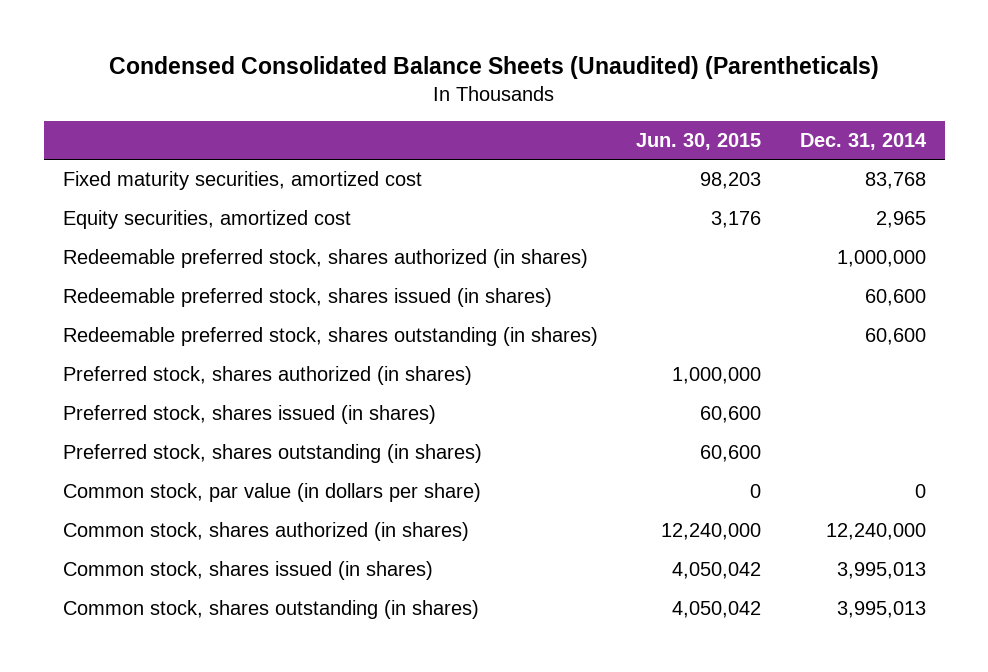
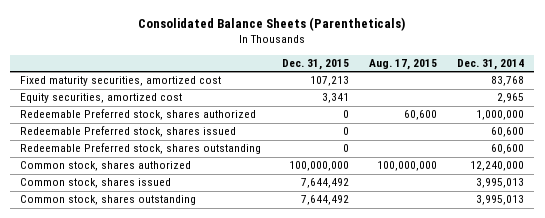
- Condensed Consolidated Balance Sheets (Unaudited) (Parentheticals)
+ Consolidated Balance Sheets (Parentheticals)
- | Jun. 30, 2015 | Dec. 31, 2014
+ | Dec. 31, 2015 | Aug. 17, 2015 | Dec. 31, 2014
- Redeemable preferred stock, shares authorized (in shares) | | 1,000,000
- Redeemable preferred stock, shares issued (in shares) | | 60,600
- Redeemable preferred stock, shares outstanding (in shares) | | 60,600
- Preferred stock, shares authorized (in shares) | 1,000,000 |
- Preferred stock, shares issued (in shares) | 60,600 |
- Preferred stock, shares outstanding (in shares) | 60,600 |
- Common stock, par value (in dollars per share) | 0 | 0
- Common stock, shares authorized (in shares) | 12,240,000 | 12,240,000
- Common stock, shares issued (in shares) | 4,050,042 | 3,995,013
- Common stock, shares outstanding (in shares) | 4,050,042 | 3,995,013
+ Redeemable Preferred stock, shares authorized | 0 | 60,600 | 1,000,000
+ Redeemable Preferred stock, shares issued | 0 | | 60,600
+ Redeemable Preferred stock, shares outstanding | 0 | | 60,600
+ Common stock, shares authorized | 100,000,000 | 100,000,000 | 12,240,000
+ Common stock, shares issued | 7,644,492 | | 3,995,013
+ Common stock, shares outstanding | 7,644,492 | | 3,995,013

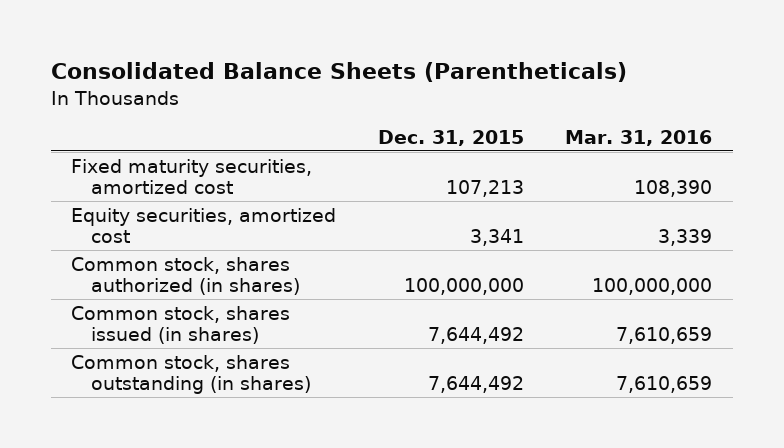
- | Dec. 31, 2015 | Aug. 17, 2015 | Dec. 31, 2014
+ | Dec. 31, 2015 | Mar. 31, 2016
- Redeemable Preferred stock, shares authorized | 0 | 60,600 | 1,000,000
- Redeemable Preferred stock, shares issued | 0 | | 60,600
- Redeemable Preferred stock, shares outstanding | 0 | | 60,600
- Common stock, shares authorized | 100,000,000 | 100,000,000 | 12,240,000
- Common stock, shares issued | 7,644,492 | | 3,995,013
- Common stock, shares outstanding | 7,644,492 | | 3,995,013
+ Common stock, shares authorized (in shares) | 100,000,000 | 100,000,000
+ Common stock, shares issued (in shares) | 7,644,492 | 7,610,659
+ Common stock, shares outstanding (in shares) | 7,644,492 | 7,610,659

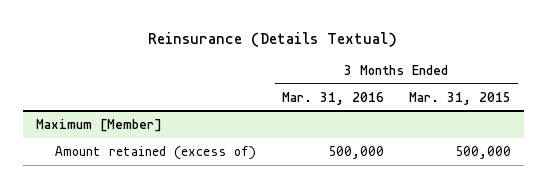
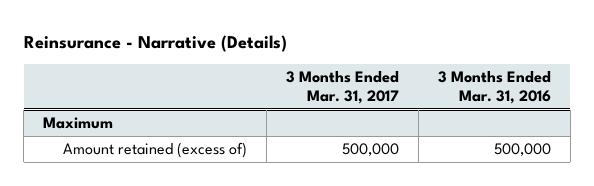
- Reinsurance (Details Textual)
+ Reinsurance - Narrative (Details)
- | 3 Months Ended Mar. 31, 2016 | 3 Months Ended Mar. 31, 2015
+ | 3 Months Ended Mar. 31, 2017 | 3 Months Ended Mar. 31, 2016
- Maximum [Member]
+ Maximum

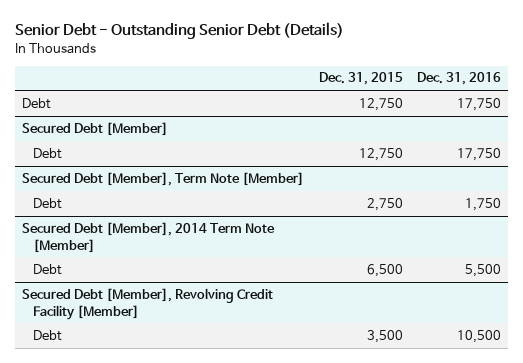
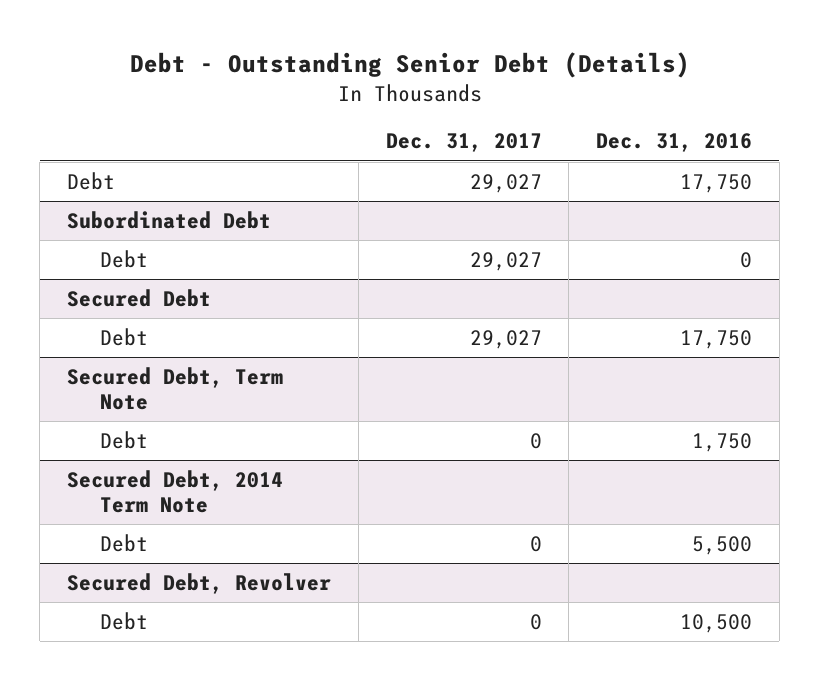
- Senior Debt - Outstanding Senior Debt (Details)
+ Debt - Outstanding Senior Debt (Details)
- | Dec. 31, 2015 | Dec. 31, 2016
+ | Dec. 31, 2017 | Dec. 31, 2016
- Secured Debt [Member]
+ Subordinated Debt
+ Debt | 29,027 | 0
+ Secured Debt
- Secured Debt [Member], Term Note [Member]
+ Secured Debt, Term Note
- Secured Debt [Member], 2014 Term Note [Member]
+ Secured Debt, 2014 Term Note
- Secured Debt [Member], Revolving Credit Facility [Member]
+ Secured Debt, Revolver

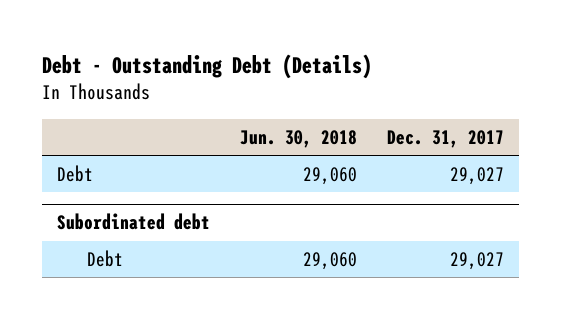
- Debt - Outstanding Senior Debt (Details)
+ Debt - Outstanding Debt (Details)
- | Dec. 31, 2017 | Dec. 31, 2016
+ | Jun. 30, 2018 | Dec. 31, 2017
- Subordinated Debt
- Debt | 29,027 | 0
- Secured Debt
+ Subordinated debt
- Secured Debt, Term Note
- Debt | 0 | 1,750
- Secured Debt, 2014 Term Note
- Debt | 0 | 5,500
- Secured Debt, Revolver
- Debt | 0 | 10,500

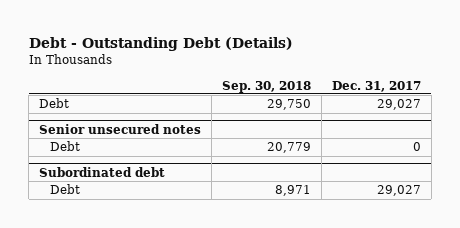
- | Jun. 30, 2018 | Dec. 31, 2017
+ | Sep. 30, 2018 | Dec. 31, 2017
+ Senior unsecured notes
+ Debt | 20,779 | 0

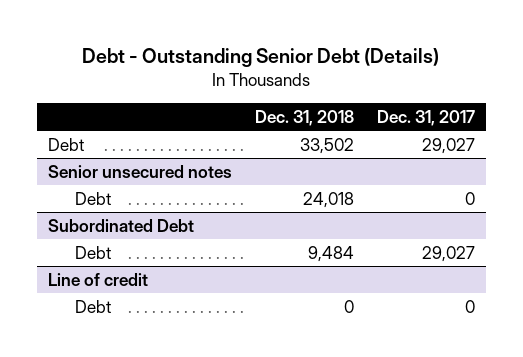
- Debt - Outstanding Debt (Details)
+ Debt - Outstanding Senior Debt (Details)
- | Sep. 30, 2018 | Dec. 31, 2017
+ | Dec. 31, 2018 | Dec. 31, 2017
- Subordinated debt
+ Subordinated Debt
+ Line of credit
+ Debt | 0 | 0

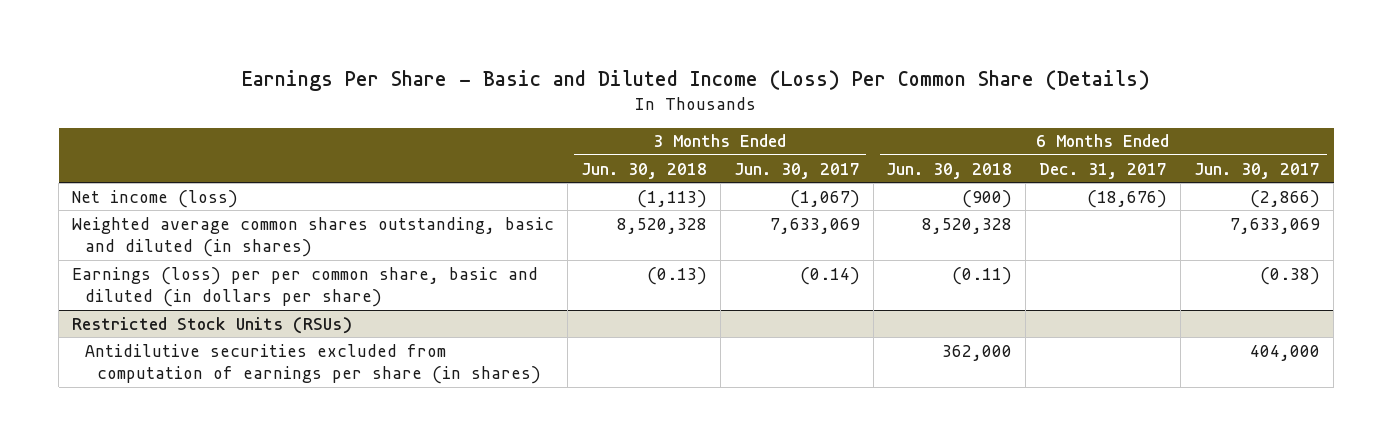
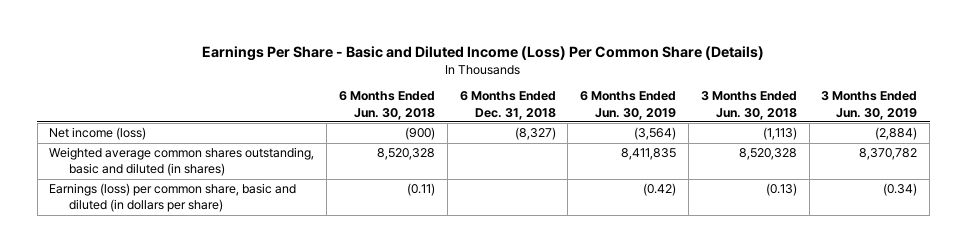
- | 3 Months Ended Jun. 30, 2018 | 3 Months Ended Jun. 30, 2017 | 6 Months Ended Jun. 30, 2018 | 6 Months Ended Dec. 31, 2017 | 6 Months Ended Jun. 30, 2017
+ | 6 Months Ended Jun. 30, 2018 | 6 Months Ended Dec. 31, 2018 | 6 Months Ended Jun. 30, 2019 | 3 Months Ended Jun. 30, 2018 | 3 Months Ended Jun. 30, 2019
- Earnings (loss) per per common share, basic and diluted (in dollars per share) | (0.13) | (0.14) | (0.11) | | (0.38)
- Restricted Stock Units (RSUs)
- Antidilutive securities excluded from computation of earnings per share (in shares) | | | 362,000 | | 404,000
+ Earnings (loss) per common share, basic and diluted (in dollars per share) | (0.11) | | (0.42) | (0.13) | (0.34)

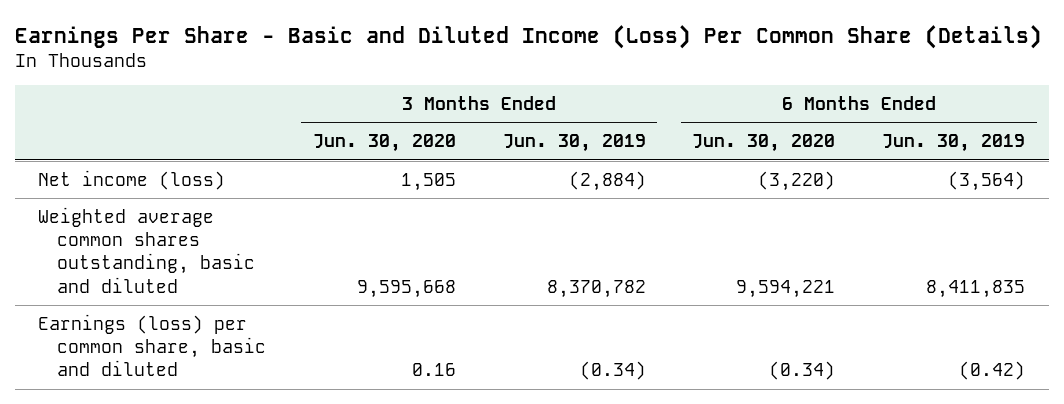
- | 6 Months Ended Jun. 30, 2018 | 6 Months Ended Dec. 31, 2018 | 6 Months Ended Jun. 30, 2019 | 3 Months Ended Jun. 30, 2018 | 3 Months Ended Jun. 30, 2019
+ | 3 Months Ended Jun. 30, 2020 | 3 Months Ended Jun. 30, 2019 | 6 Months Ended Jun. 30, 2020 | 6 Months Ended Jun. 30, 2019
- Weighted average common shares outstanding, basic and diluted (in shares) | 8,520,328 | | 8,411,835 | 8,520,328 | 8,370,782
- Earnings (loss) per common share, basic and diluted (in dollars per share) | (0.11) | | (0.42) | (0.13) | (0.34)
+ Weighted average common shares outstanding, basic and diluted | 9,595,668 | 8,370,782 | 9,594,221 | 8,411,835
+ Earnings (loss) per common share, basic and diluted | 0.16 | (0.34) | (0.34) | (0.42)

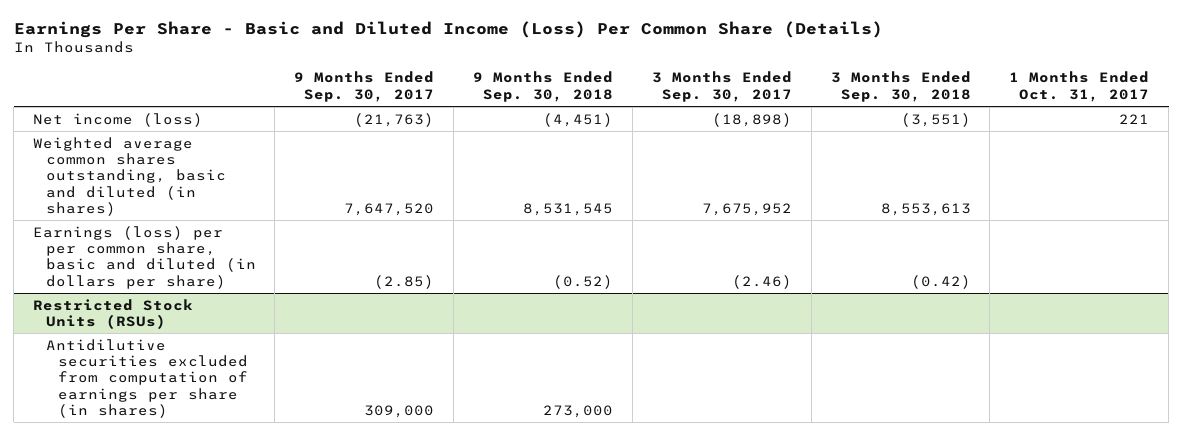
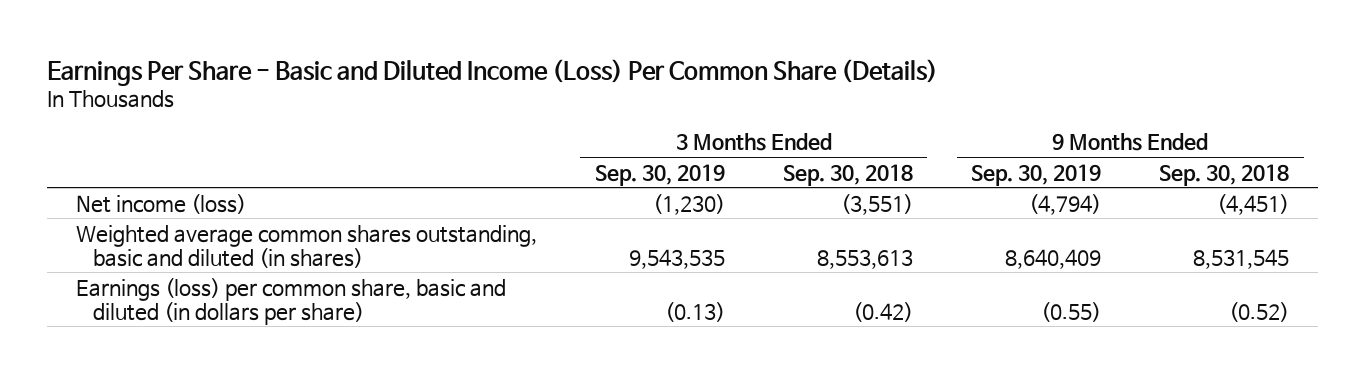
- | 9 Months Ended Sep. 30, 2017 | 9 Months Ended Sep. 30, 2018 | 3 Months Ended Sep. 30, 2017 | 3 Months Ended Sep. 30, 2018 | 1 Months Ended Oct. 31, 2017
+ | 3 Months Ended Sep. 30, 2019 | 3 Months Ended Sep. 30, 2018 | 9 Months Ended Sep. 30, 2019 | 9 Months Ended Sep. 30, 2018
- Earnings (loss) per per common share, basic and diluted (in dollars per share) | (2.85) | (0.52) | (2.46) | (0.42) |
- Restricted Stock Units (RSUs)
- Antidilutive securities excluded from computation of earnings per share (in shares) | 309,000 | 273,000 | | |
+ Earnings (loss) per common share, basic and diluted (in dollars per share) | (0.13) | (0.42) | (0.55) | (0.52)

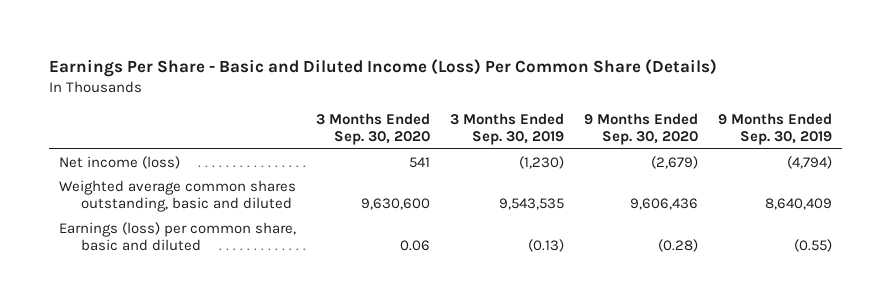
- | 3 Months Ended Sep. 30, 2019 | 3 Months Ended Sep. 30, 2018 | 9 Months Ended Sep. 30, 2019 | 9 Months Ended Sep. 30, 2018
+ | 3 Months Ended Sep. 30, 2020 | 3 Months Ended Sep. 30, 2019 | 9 Months Ended Sep. 30, 2020 | 9 Months Ended Sep. 30, 2019
- Weighted average common shares outstanding, basic and diluted (in shares) | 9,543,535 | 8,553,613 | 8,640,409 | 8,531,545
- Earnings (loss) per common share, basic and diluted (in dollars per share) | (0.13) | (0.42) | (0.55) | (0.52)
+ Weighted average common shares outstanding, basic and diluted | 9,630,600 | 9,543,535 | 9,606,436 | 8,640,409
+ Earnings (loss) per common share, basic and diluted | 0.06 | (0.13) | (0.28) | (0.55)

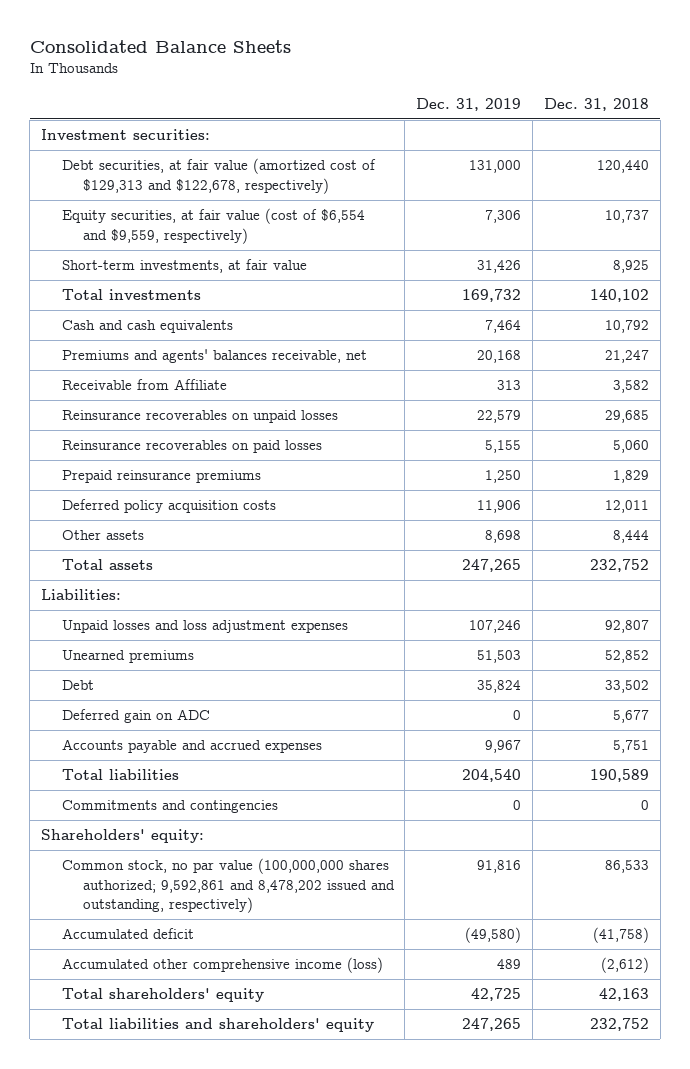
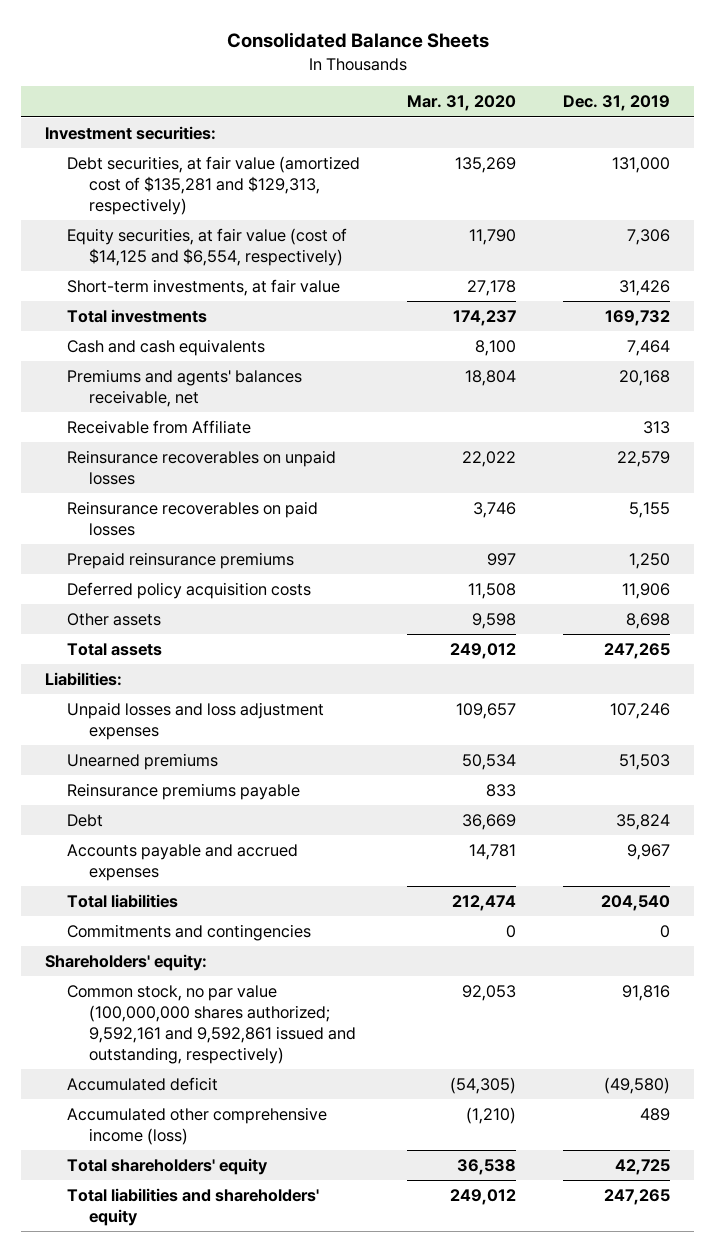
- | Dec. 31, 2019 | Dec. 31, 2018
+ | Mar. 31, 2020 | Dec. 31, 2019
- Debt securities, at fair value (amortized cost of $129,313 and $122,678, respectively) | 131,000 | 120,440
- Equity securities, at fair value (cost of $6,554 and $9,559, respectively) | 7,306 | 10,737
+ Debt securities, at fair value (amortized cost of $135,281 and $129,313, respectively) | 135,269 | 131,000
+ Equity securities, at fair value (cost of $14,125 and $6,554, respectively) | 11,790 | 7,306
+ Reinsurance premiums payable | 833 |
- Deferred gain on ADC | 0 | 5,677
- Common stock, no par value (100,000,000 shares authorized; 9,592,861 and 8,478,202 issued and outstanding, respectively) | 91,816 | 86,533
+ Common stock, no par value (100,000,000 shares authorized; 9,592,161 and 9,592,861 issued and outstanding, respectively) | 92,053 | 91,816

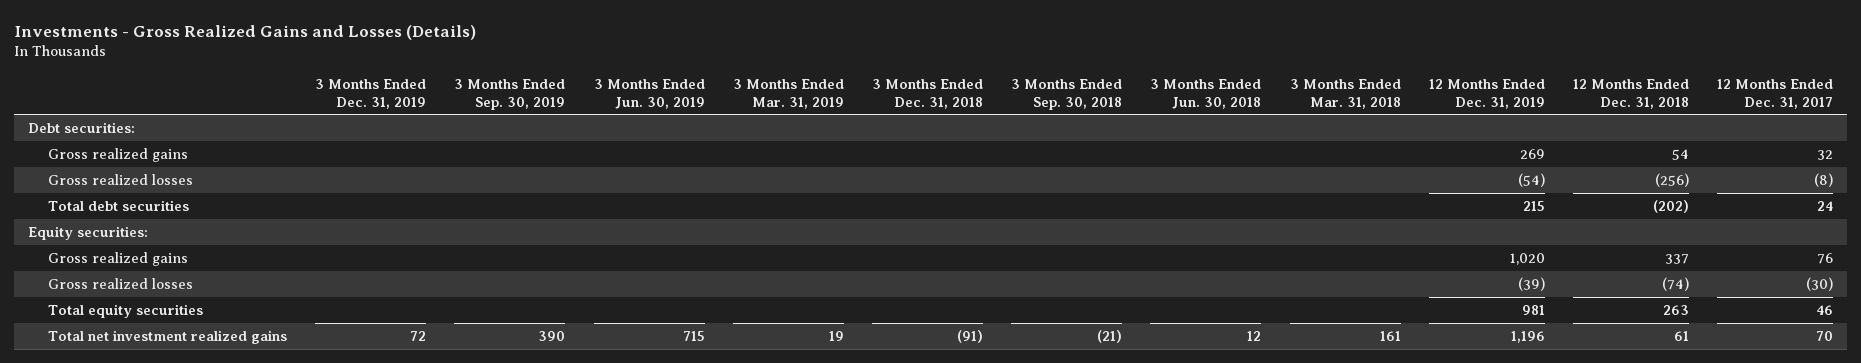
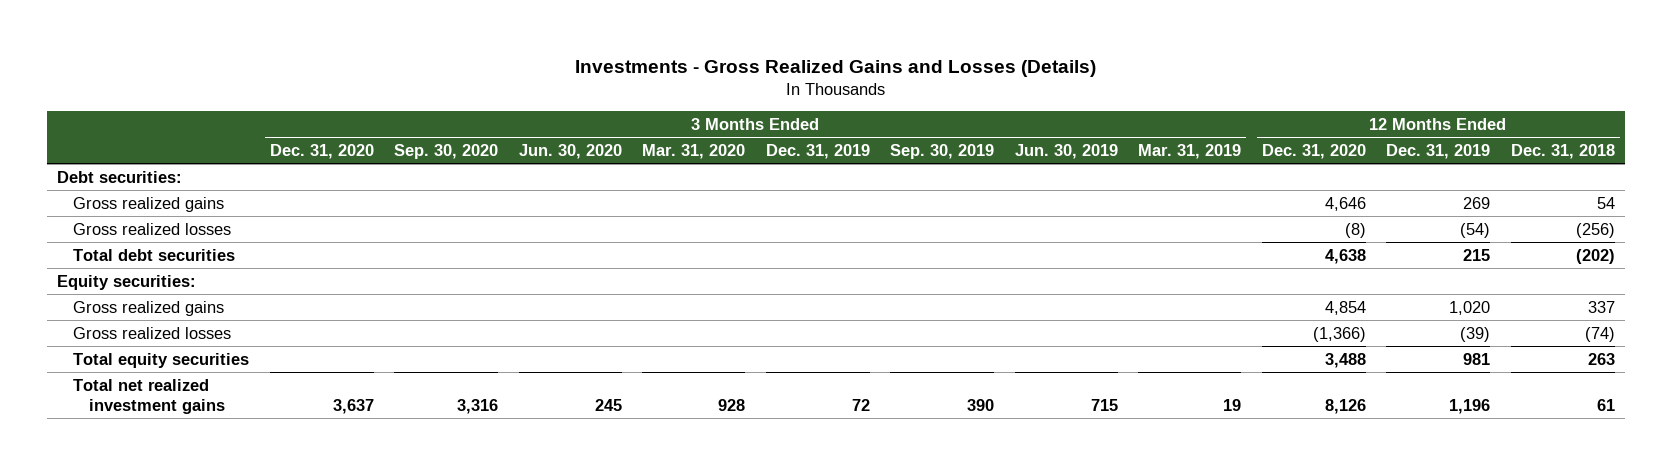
- | 3 Months Ended Dec. 31, 2019 | 3 Months Ended Sep. 30, 2019 | 3 Months Ended Jun. 30, 2019 | 3 Months Ended Mar. 31, 2019 | 3 Months Ended Dec. 31, 2018 | 3 Months Ended Sep. 30, 2018 | 3 Months Ended Jun. 30, 2018 | 3 Months Ended Mar. 31, 2018 | 12 Months Ended Dec. 31, 2019 | 12 Months Ended Dec. 31, 2018 | 12 Months Ended Dec. 31, 2017
+ | 3 Months Ended Dec. 31, 2020 | 3 Months Ended Sep. 30, 2020 | 3 Months Ended Jun. 30, 2020 | 3 Months Ended Mar. 31, 2020 | 3 Months Ended Dec. 31, 2019 | 3 Months Ended Sep. 30, 2019 | 3 Months Ended Jun. 30, 2019 | 3 Months Ended Mar. 31, 2019 | 12 Months Ended Dec. 31, 2020 | 12 Months Ended Dec. 31, 2019 | 12 Months Ended Dec. 31, 2018
- Total net investment realized gains | 72 | 390 | 715 | 19 | (91) | (21) | 12 | 161 | 1,196 | 61 | 70
+ Total net realized investment gains | 3,637 | 3,316 | 245 | 928 | 72 | 390 | 715 | 19 | 8,126 | 1,196 | 61

